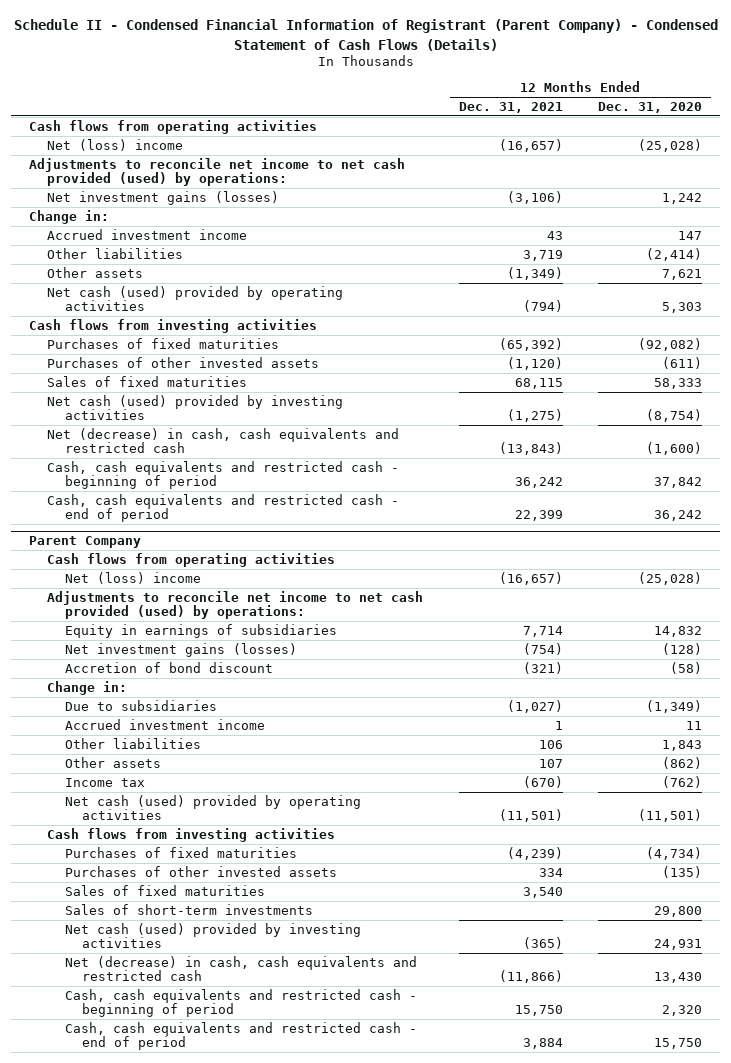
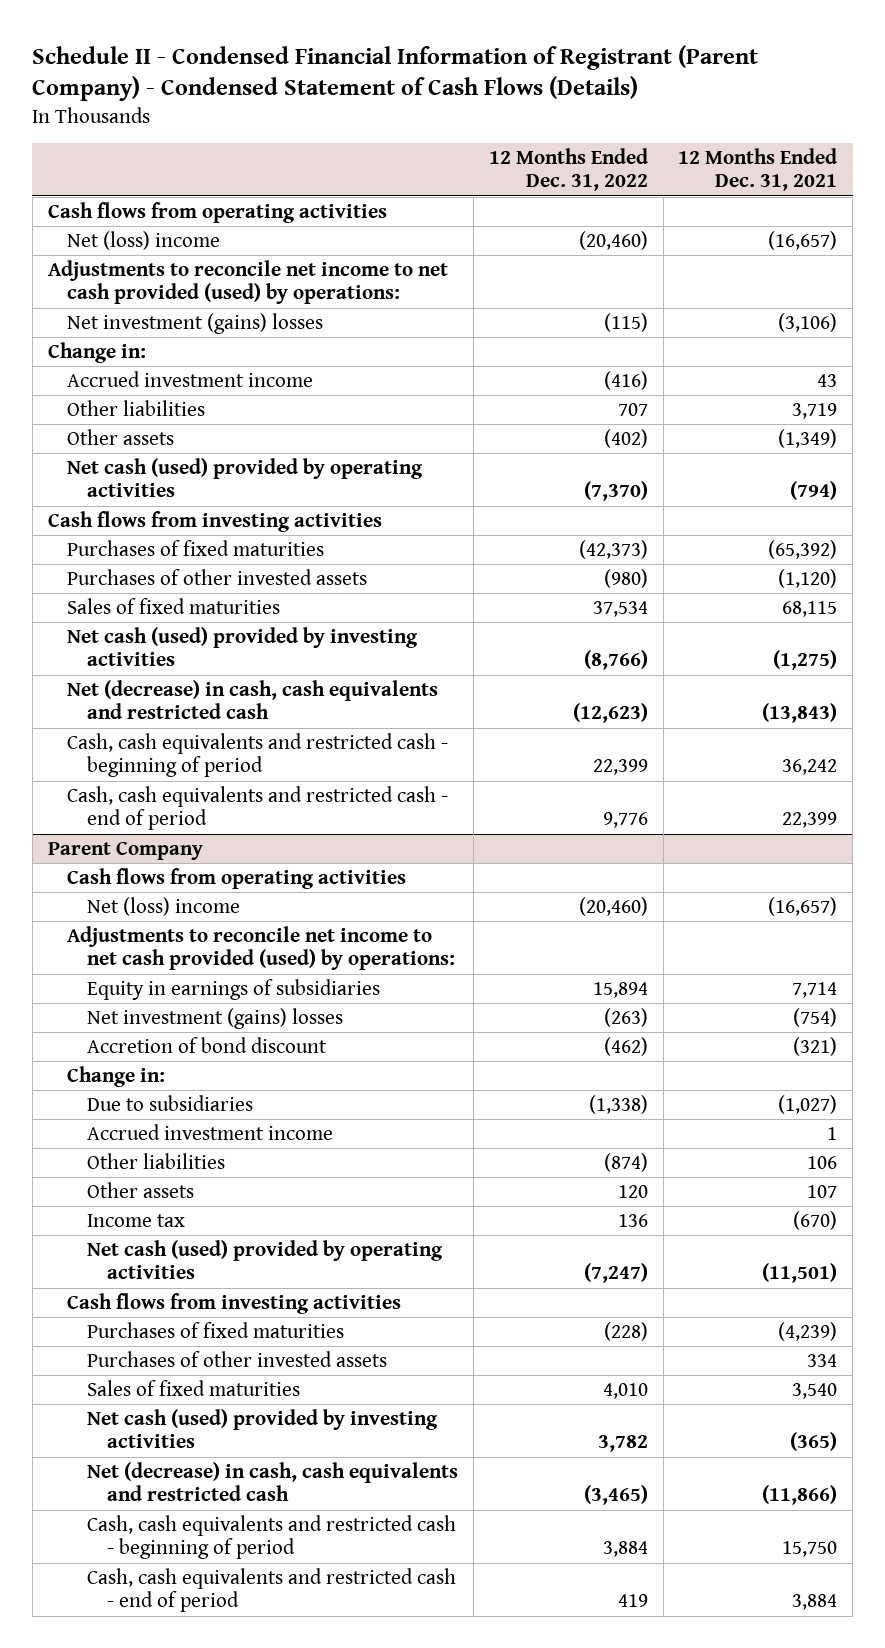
- | 12 Months Ended Dec. 31, 2021 | 12 Months Ended Dec. 31, 2020
+ | 12 Months Ended Dec. 31, 2022 | 12 Months Ended Dec. 31, 2021
- Net investment gains (losses) | (3,106) | 1,242
+ Net investment (gains) losses | (115) | (3,106)
@ Parent Company
- Net investment gains (losses) | (754) | (128)
+ Net investment (gains) losses | (263) | (754)
- Sales of short-term investments | | 29,800

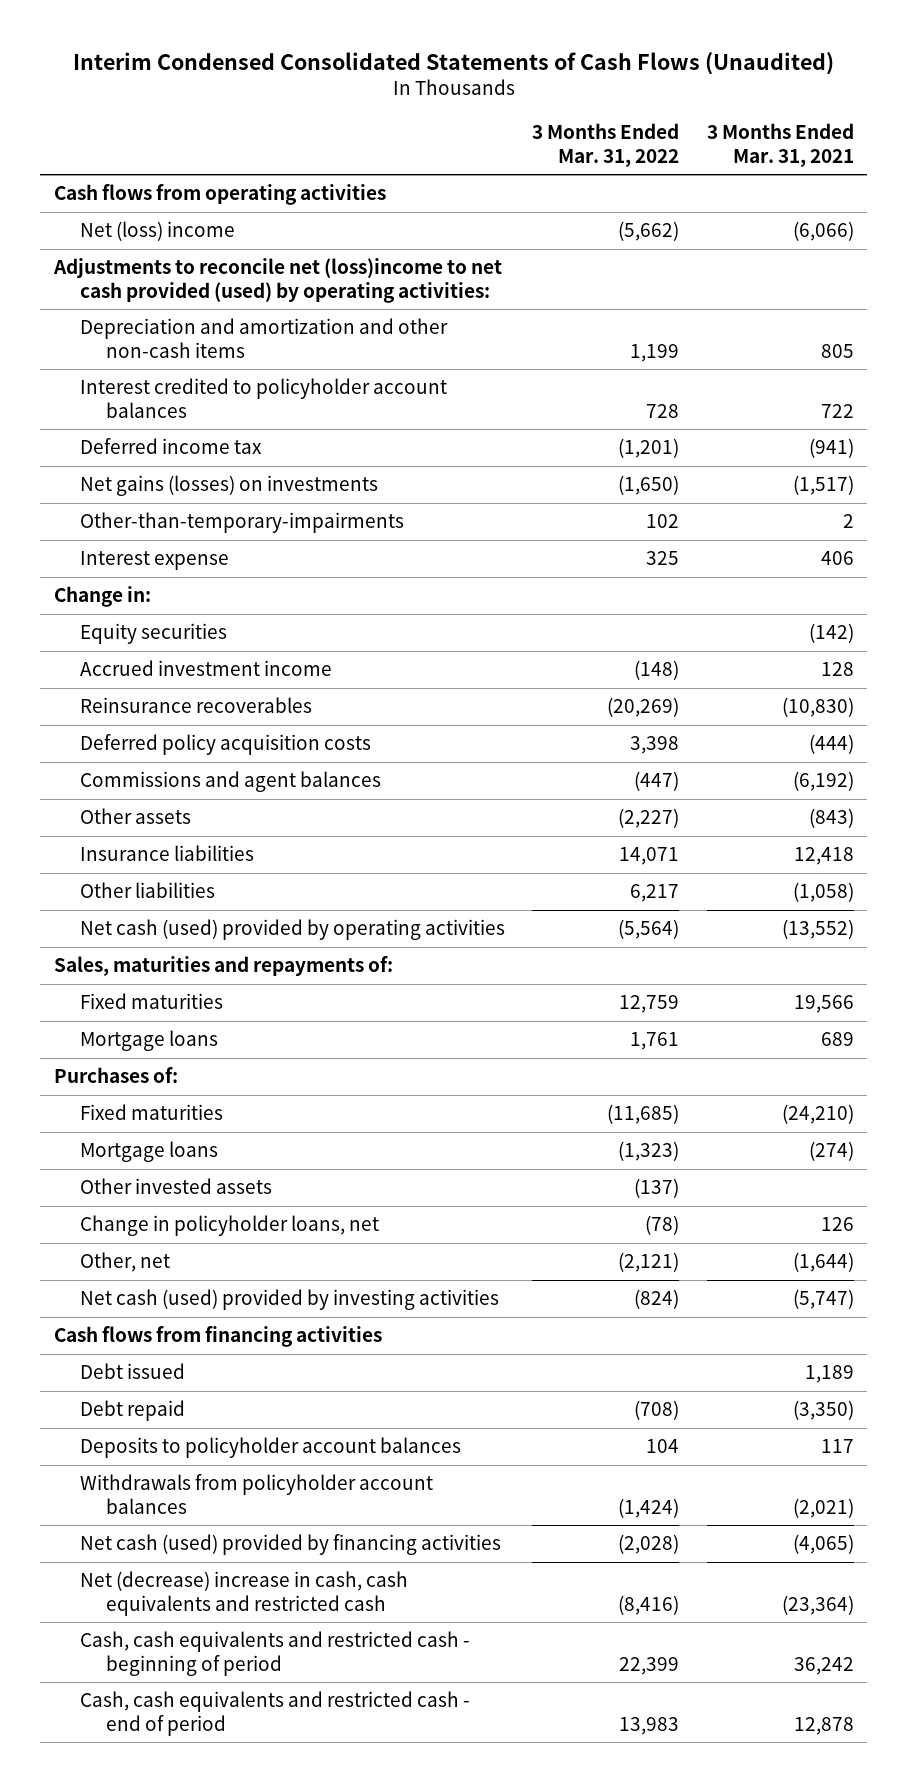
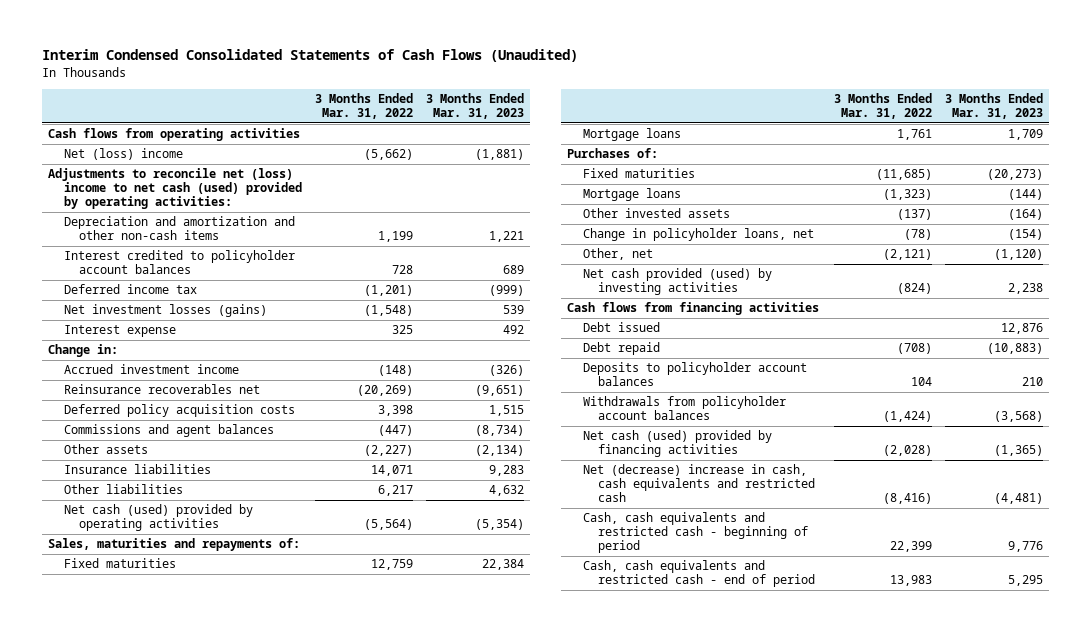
- | 3 Months Ended Mar. 31, 2022 | 3 Months Ended Mar. 31, 2021
+ | 3 Months Ended Mar. 31, 2022 | 3 Months Ended Mar. 31, 2023
- Adjustments to reconcile net (loss)income to net cash provided (used) by operating activities:
+ Adjustments to reconcile net (loss) income to net cash (used) provided by operating activities:
- Net gains (losses) on investments | (1,650) | (1,517)
- Other-than-temporary-impairments | 102 | 2
+ Net investment losses (gains) | (1,548) | 539
- Equity securities | | (142)
- Reinsurance recoverables | (20,269) | (10,830)
+ Reinsurance recoverables net | (20,269) | (9,651)
- Net cash (used) provided by investing activities | (824) | (5,747)
+ Net cash provided (used) by investing activities | (824) | 2,238

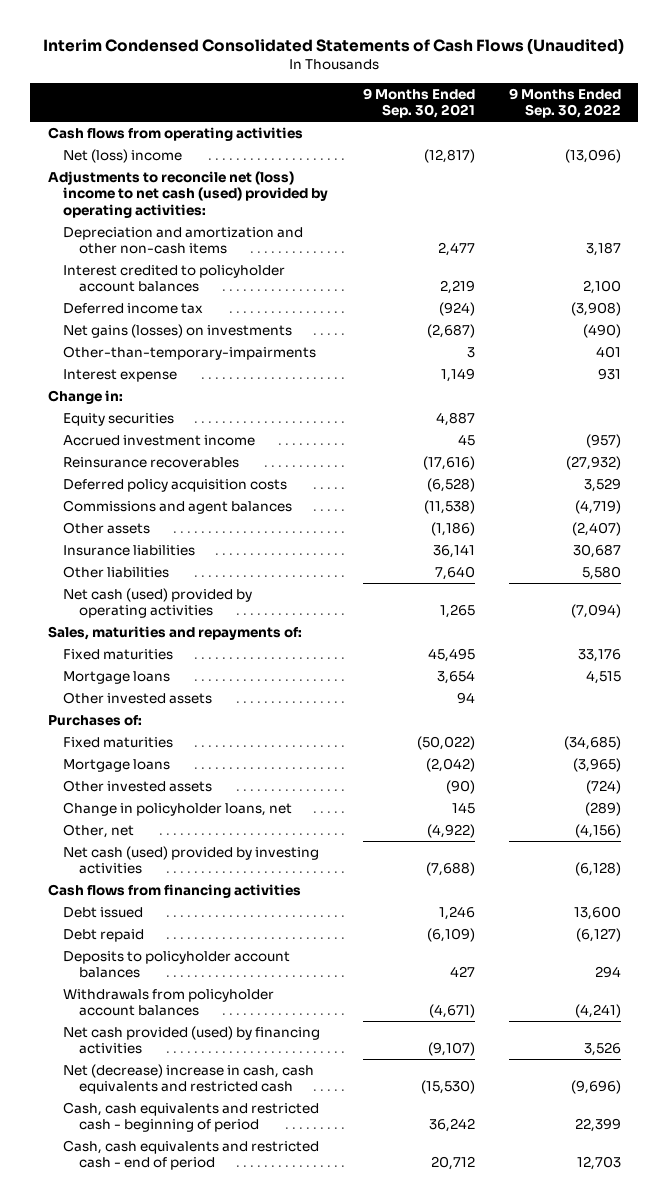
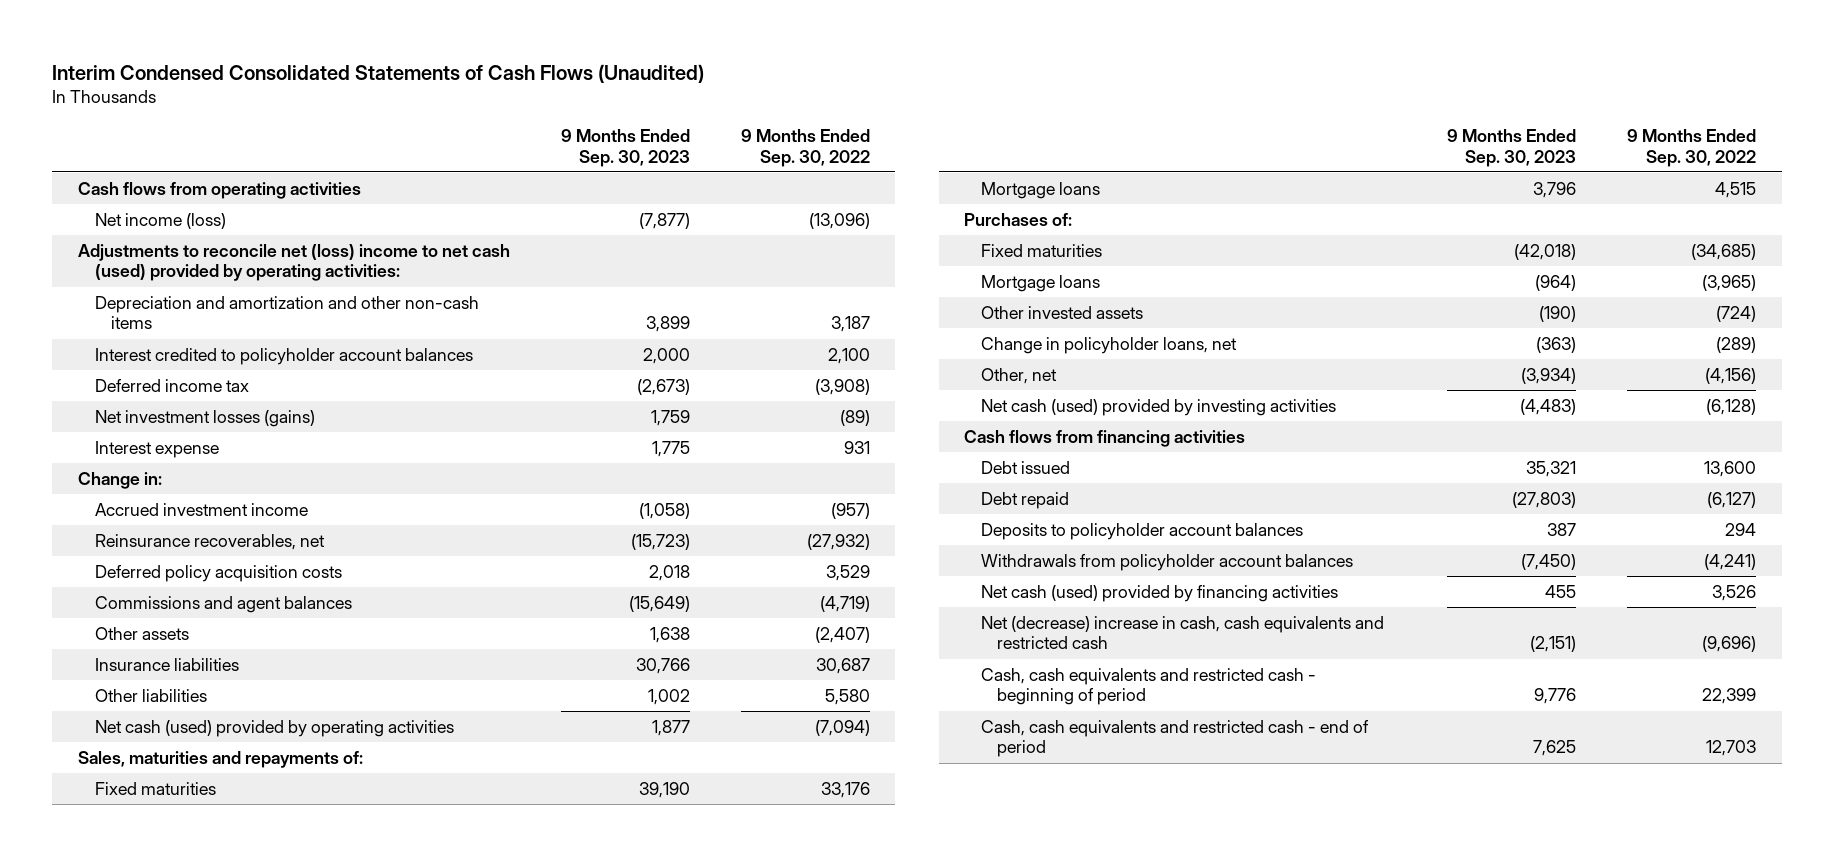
- | 9 Months Ended Sep. 30, 2021 | 9 Months Ended Sep. 30, 2022
+ | 9 Months Ended Sep. 30, 2023 | 9 Months Ended Sep. 30, 2022
- Net (loss) income | (12,817) | (13,096)
+ Net income (loss) | (7,877) | (13,096)
- Net gains (losses) on investments | (2,687) | (490)
- Other-than-temporary-impairments | 3 | 401
+ Net investment losses (gains) | 1,759 | (89)
- Equity securities | 4,887 |
- Reinsurance recoverables | (17,616) | (27,932)
+ Reinsurance recoverables, net | (15,723) | (27,932)
- Other invested assets | 94 |
- Net cash provided (used) by financing activities | (9,107) | 3,526
+ Net cash (used) provided by financing activities | 455 | 3,526

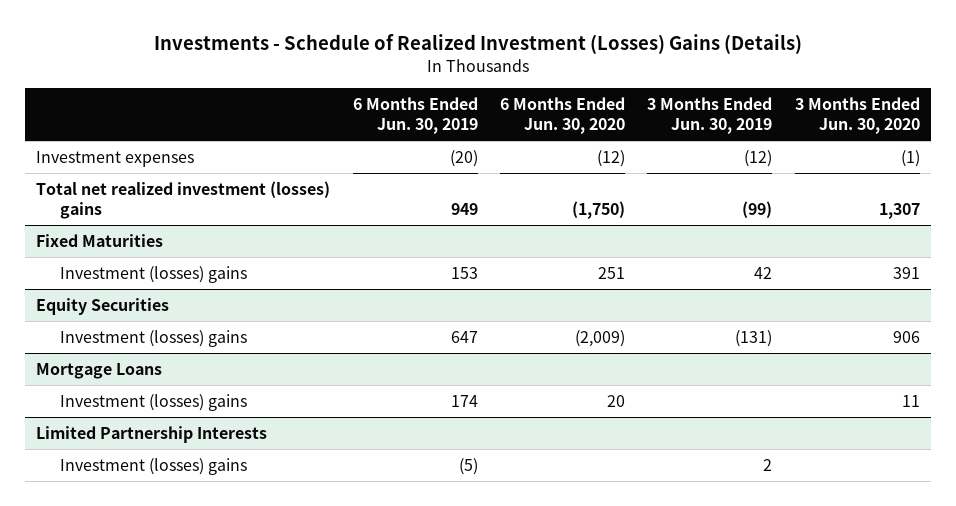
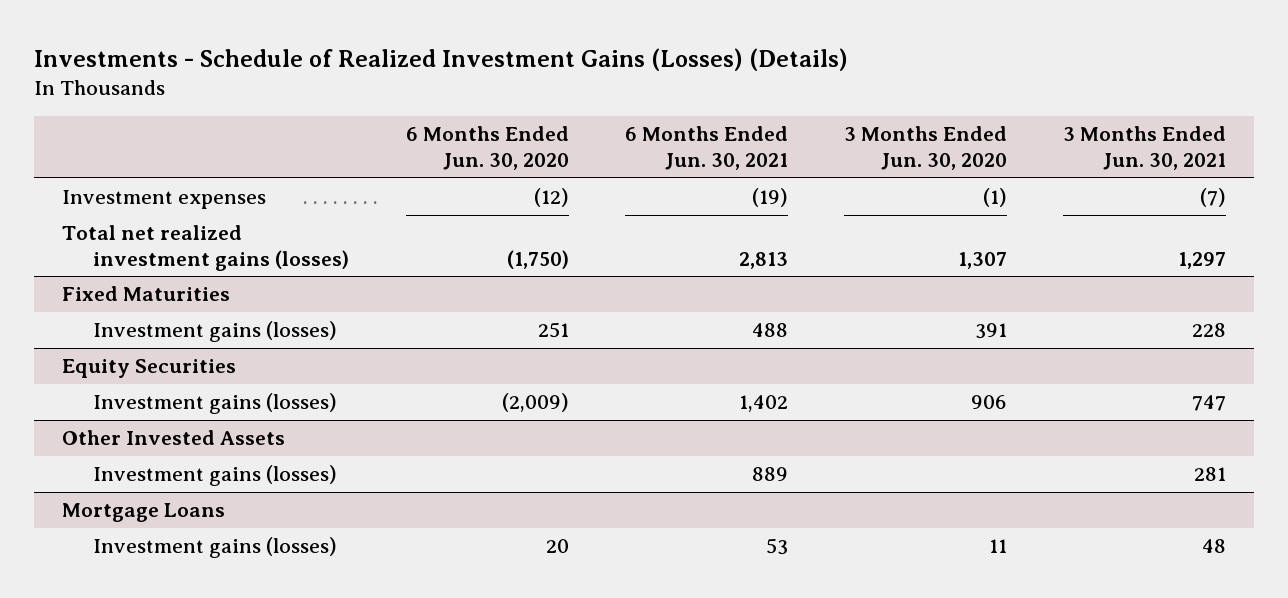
- Investments - Schedule of Realized Investment (Losses) Gains (Details)
+ Investments - Schedule of Realized Investment Gains (Losses) (Details)
- | 6 Months Ended Jun. 30, 2019 | 6 Months Ended Jun. 30, 2020 | 3 Months Ended Jun. 30, 2019 | 3 Months Ended Jun. 30, 2020
+ | 6 Months Ended Jun. 30, 2020 | 6 Months Ended Jun. 30, 2021 | 3 Months Ended Jun. 30, 2020 | 3 Months Ended Jun. 30, 2021
- Total net realized investment (losses) gains | 949 | (1,750) | (99) | 1,307
+ Total net realized investment gains (losses) | (1,750) | 2,813 | 1,307 | 1,297
@ Fixed Maturities
- Investment (losses) gains | 153 | 251 | 42 | 391
+ Investment gains (losses) | 251 | 488 | 391 | 228
@ Equity Securities
- Investment (losses) gains | 647 | (2,009) | (131) | 906
+ Investment gains (losses) | (2,009) | 1,402 | 906 | 747
+ Other Invested Assets
+ Investment gains (losses) | | 889 | | 281
@ Mortgage Loans
- Investment (losses) gains | 174 | 20 | | 11
- Limited Partnership Interests
- Investment (losses) gains | (5) | | 2 |
@ Mortgage Loans
+ Investment gains (losses) | 20 | 53 | 11 | 48

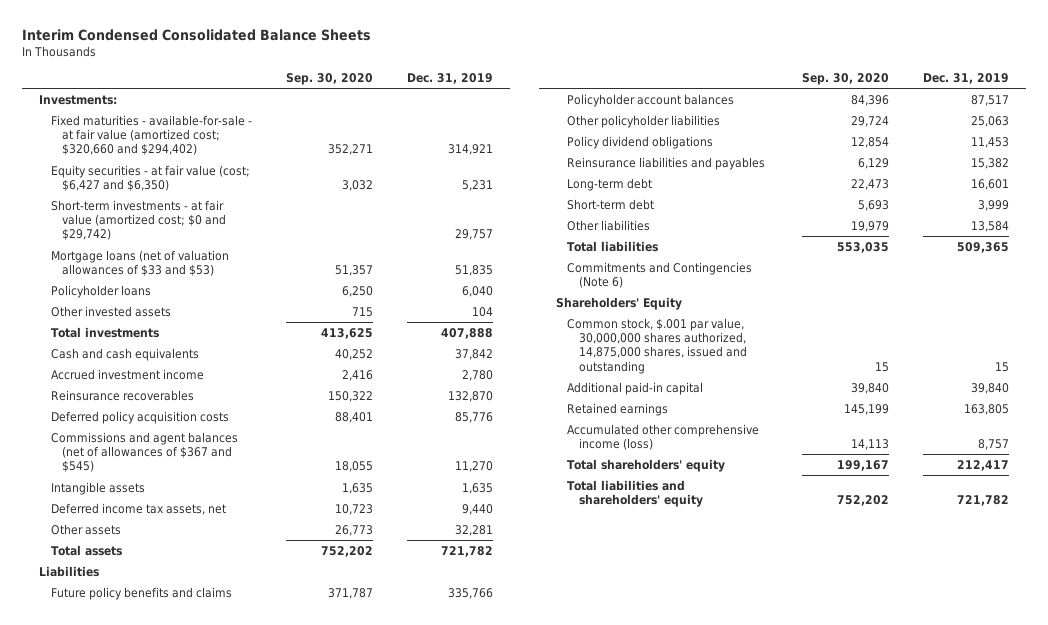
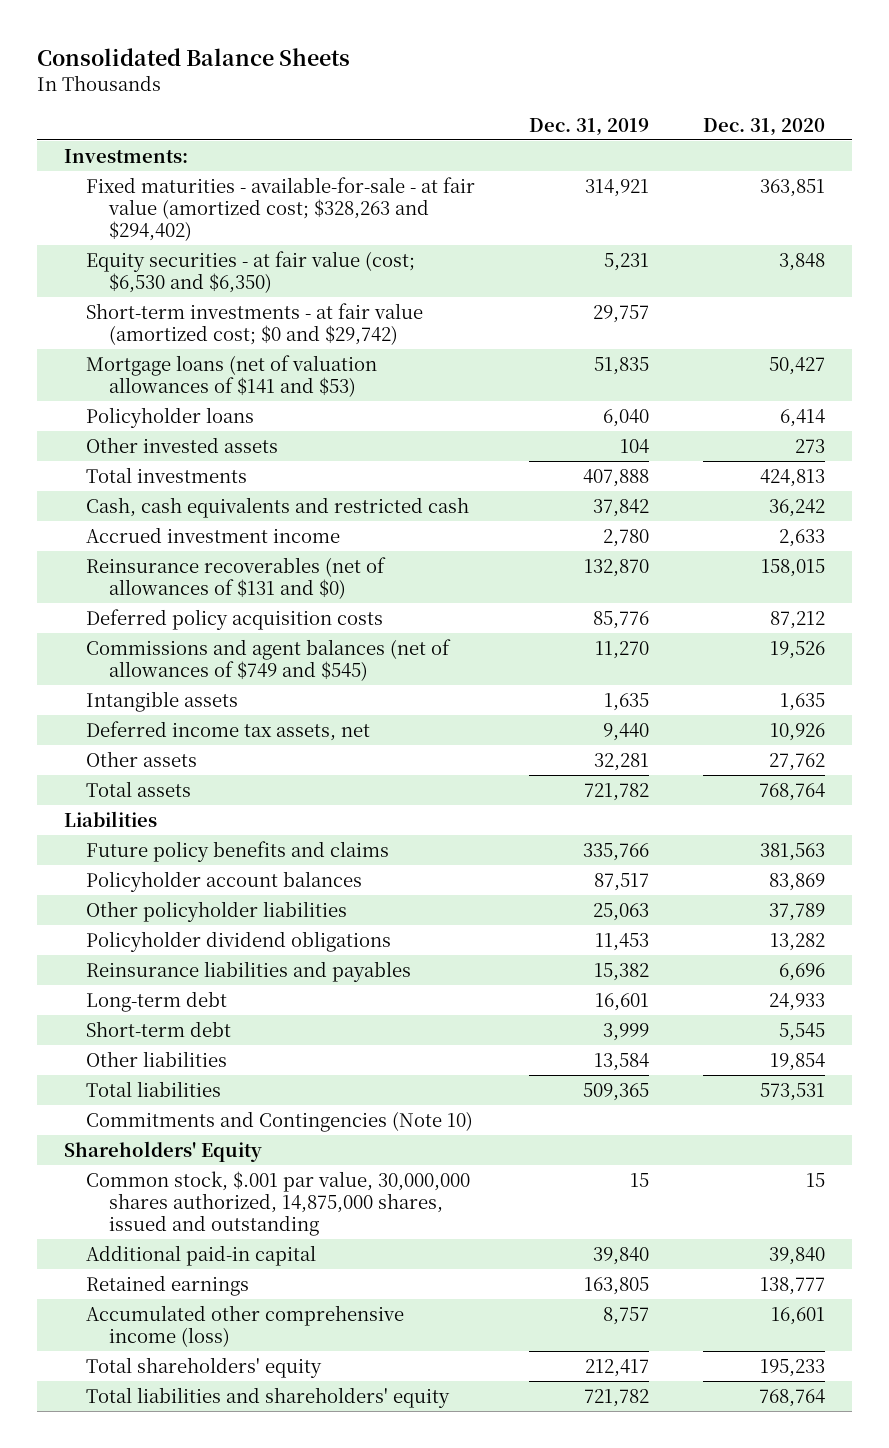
- Interim Condensed Consolidated Balance Sheets
+ Consolidated Balance Sheets
- | Sep. 30, 2020 | Dec. 31, 2019
+ | Dec. 31, 2019 | Dec. 31, 2020
- Fixed maturities - available-for-sale - at fair value (amortized cost; $320,660 and $294,402) | 352,271 | 314,921
- Equity securities - at fair value (cost; $6,427 and $6,350) | 3,032 | 5,231
+ Fixed maturities - available-for-sale - at fair value (amortized cost; $328,263 and $294,402) | 314,921 | 363,851
+ Equity securities - at fair value (cost; $6,530 and $6,350) | 5,231 | 3,848
- Mortgage loans (net of valuation allowances of $33 and $53) | 51,357 | 51,835
+ Mortgage loans (net of valuation allowances of $141 and $53) | 51,835 | 50,427
- Cash and cash equivalents | 40,252 | 37,842
+ Cash, cash equivalents and restricted cash | 37,842 | 36,242
- Reinsurance recoverables | 150,322 | 132,870
+ Reinsurance recoverables (net of allowances of $131 and $0) | 132,870 | 158,015
- Commissions and agent balances (net of allowances of $367 and $545) | 18,055 | 11,270
+ Commissions and agent balances (net of allowances of $749 and $545) | 11,270 | 19,526
- Policy dividend obligations | 12,854 | 11,453
+ Policyholder dividend obligations | 11,453 | 13,282
- Commitments and Contingencies (Note 6)
+ Commitments and Contingencies (Note 10)

